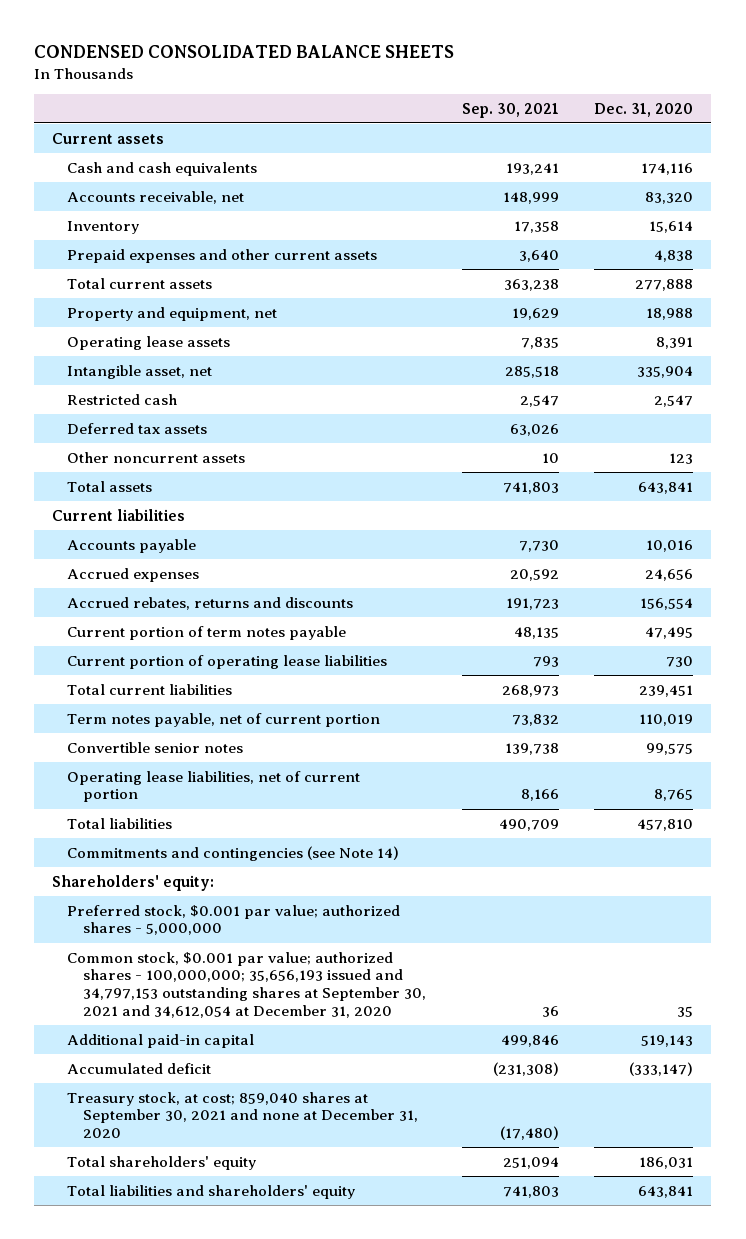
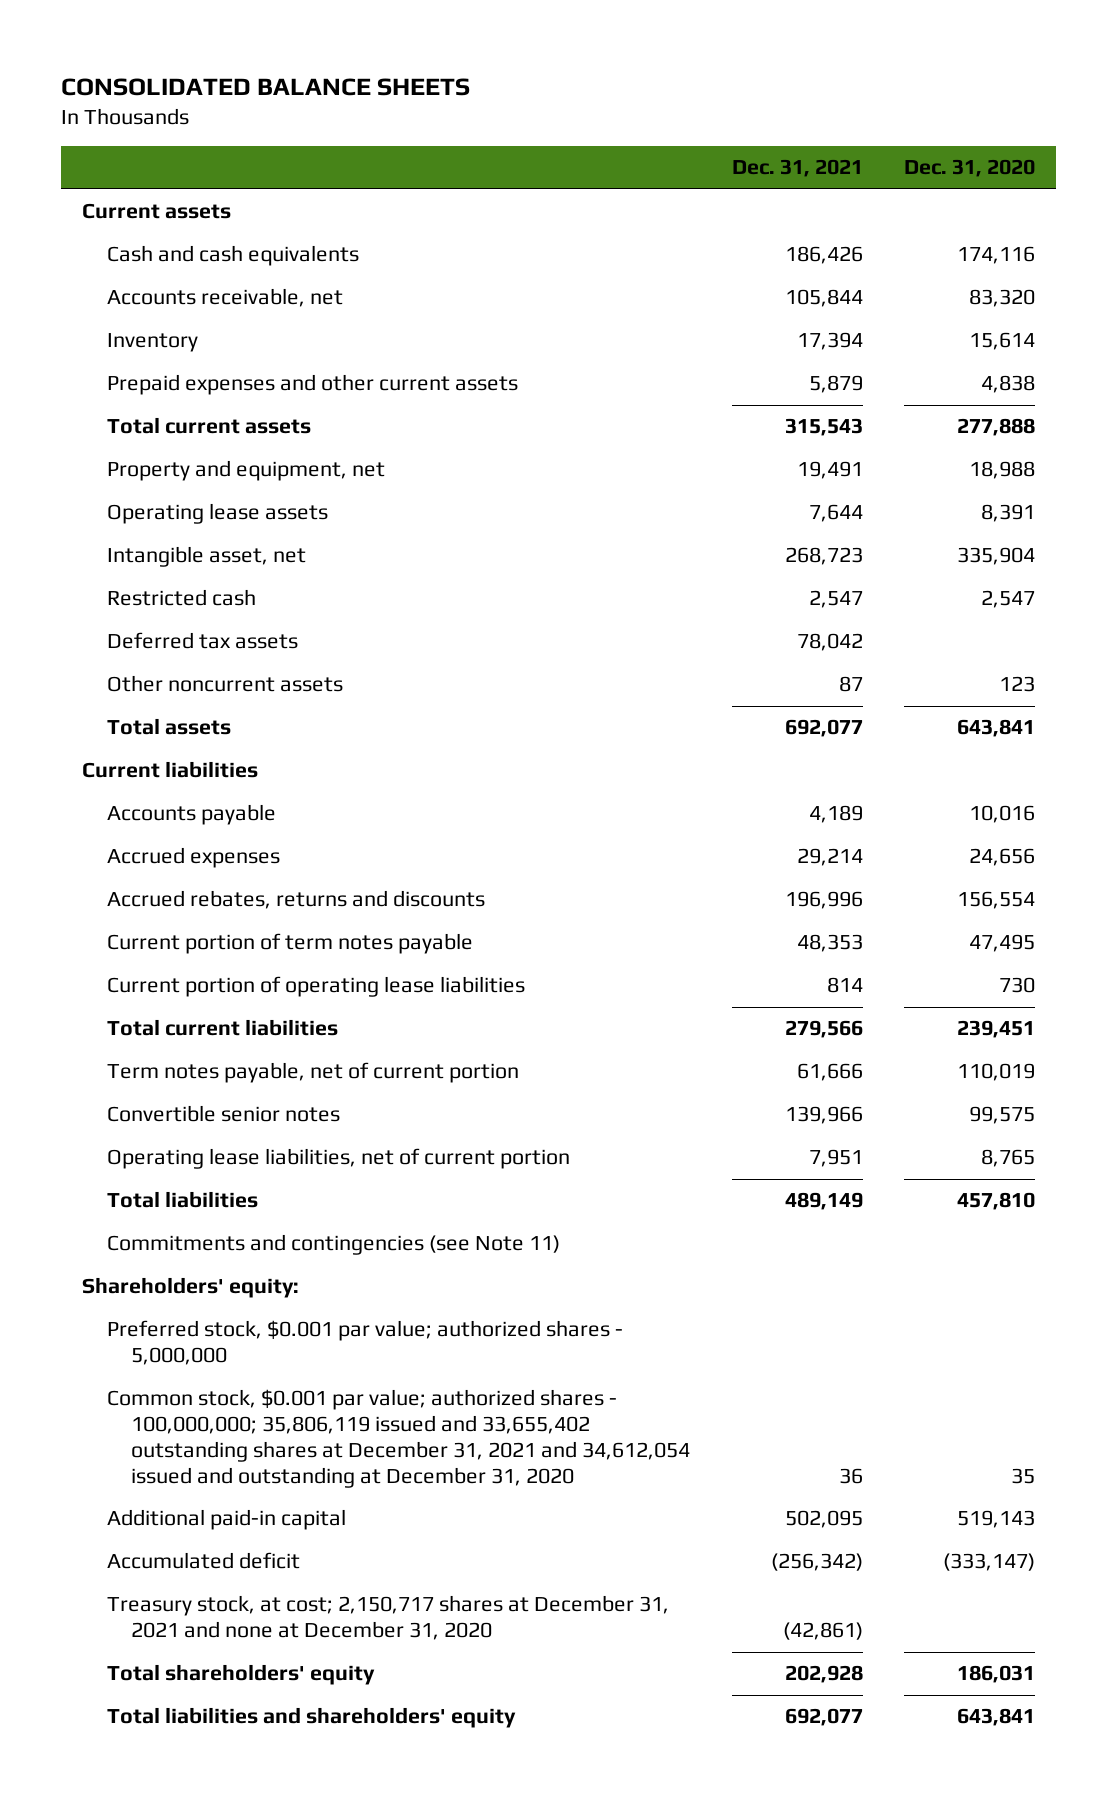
- CONDENSED CONSOLIDATED BALANCE SHEETS
+ CONSOLIDATED BALANCE SHEETS
- | Sep. 30, 2021 | Dec. 31, 2020
+ | Dec. 31, 2021 | Dec. 31, 2020
- Commitments and contingencies (see Note 14)
+ Commitments and contingencies (see Note 11)
- Common stock, $0.001 par value; authorized shares - 100,000,000; 35,656,193 issued and 34,797,153 outstanding shares at September 30, 2021 and 34,612,054 at December 31, 2020 | 36 | 35
+ Common stock, $0.001 par value; authorized shares - 100,000,000; 35,806,119 issued and 33,655,402 outstanding shares at December 31, 2021 and 34,612,054 issued and outstanding at December 31, 2020 | 36 | 35
- Treasury stock, at cost; 859,040 shares at September 30, 2021 and none at December 31, 2020 | (17,480) |
+ Treasury stock, at cost; 2,150,717 shares at December 31, 2021 and none at December 31, 2020 | (42,861) |

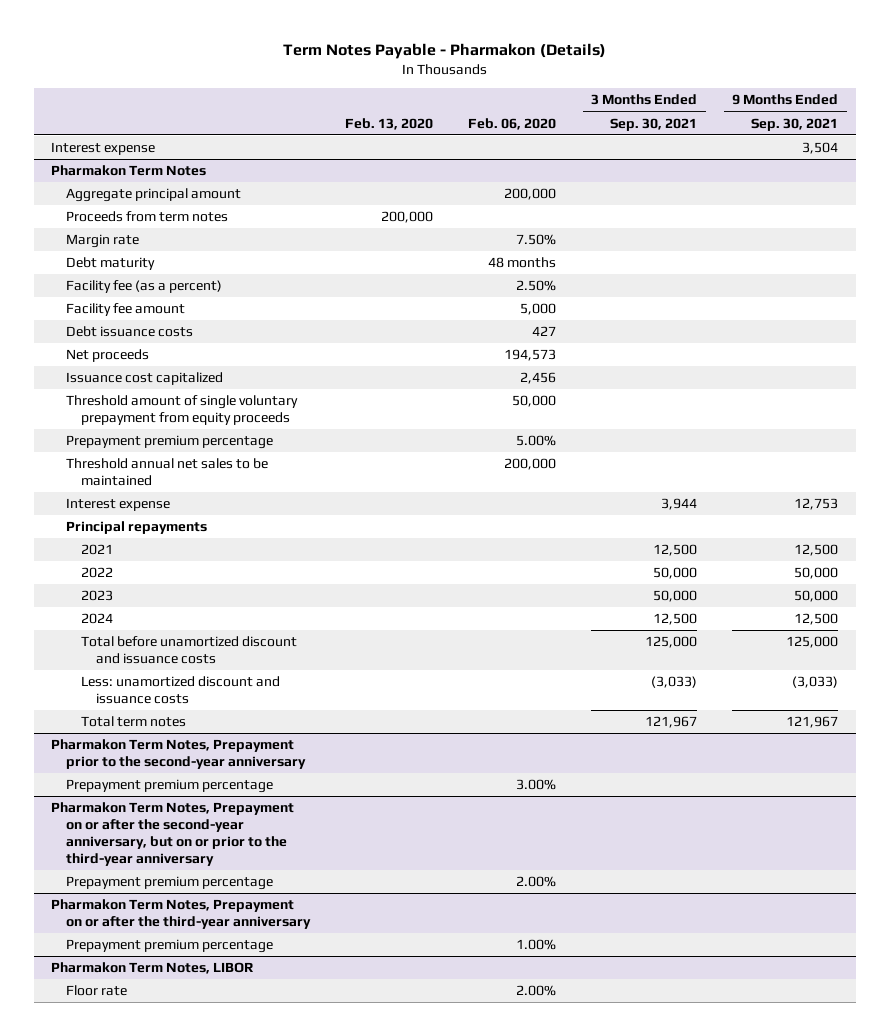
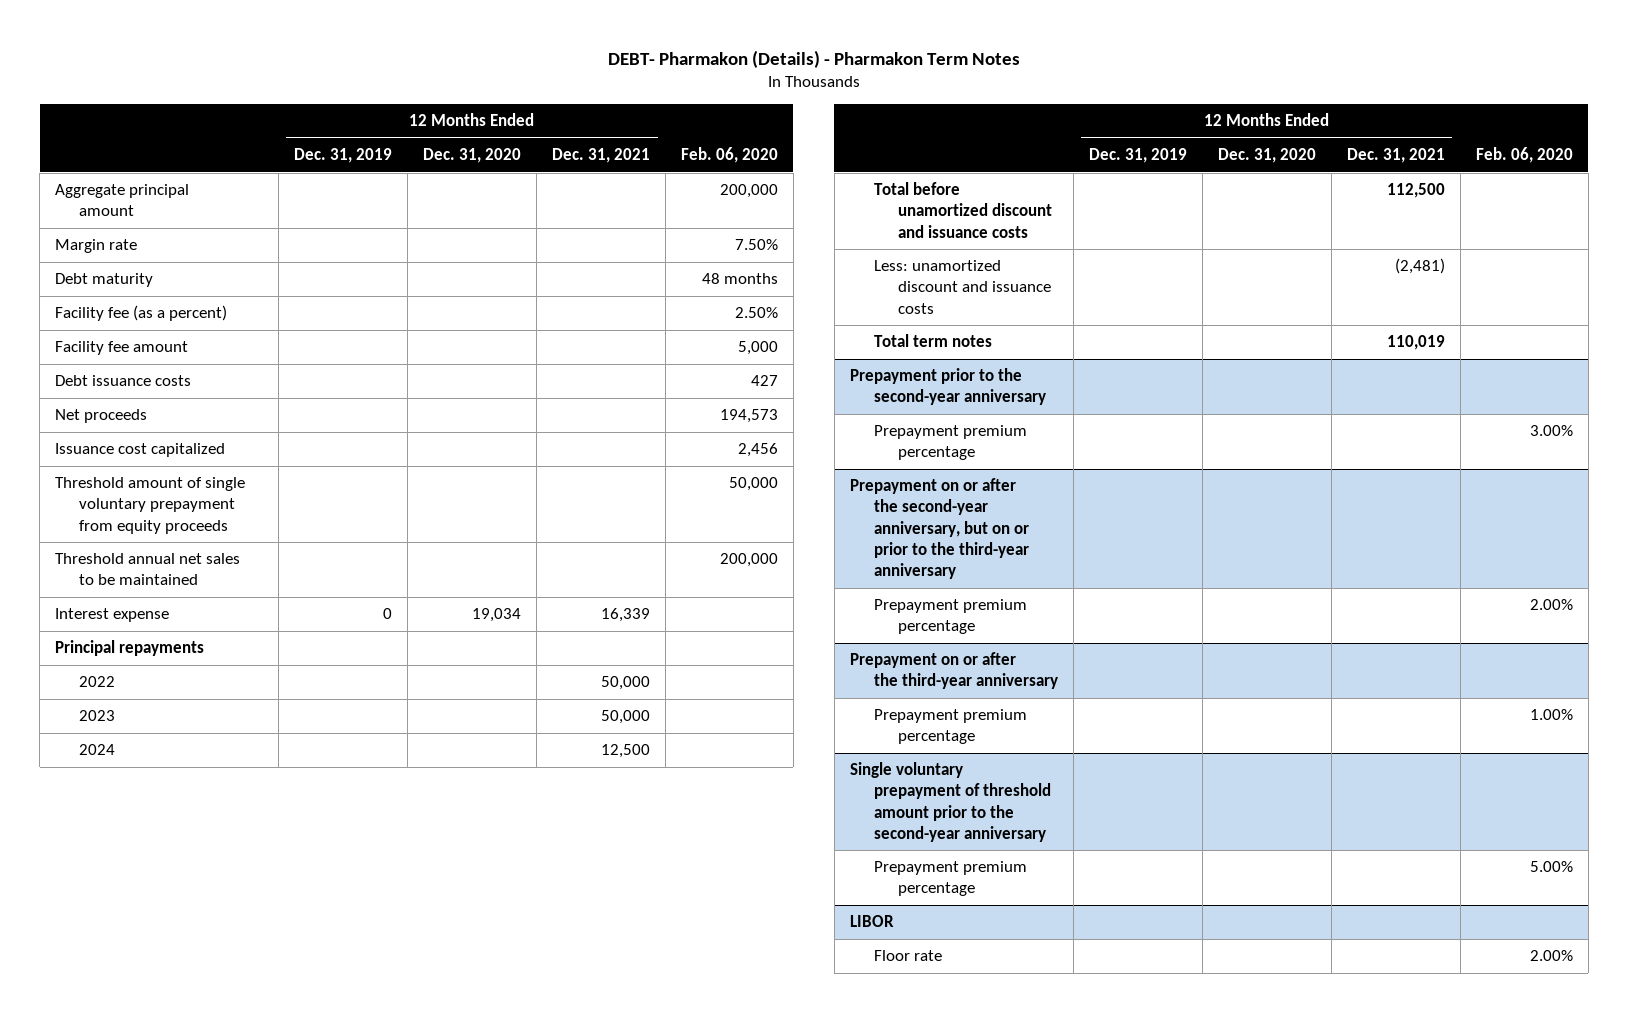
- Term Notes Payable - Pharmakon (Details)
+ DEBT- Pharmakon (Details) - Pharmakon Term Notes
- | Feb. 13, 2020 | Feb. 06, 2020 | 3 Months Ended Sep. 30, 2021 | 9 Months Ended Sep. 30, 2021
+ | 12 Months Ended Dec. 31, 2019 | 12 Months Ended Dec. 31, 2020 | 12 Months Ended Dec. 31, 2021 | Feb. 06, 2020
- Interest expense | | | | 3,504
- Pharmakon Term Notes
- Proceeds from term notes | 200,000 | | |
- Prepayment premium percentage | | 5.00% | |
- 2021 | | | 12,500 | 12,500
- Pharmakon Term Notes, Prepayment prior to the second-year anniversary
+ Prepayment prior to the second-year anniversary
- Pharmakon Term Notes, Prepayment on or after the second-year anniversary, but on or prior to the third-year anniversary
+ Prepayment on or after the second-year anniversary, but on or prior to the third-year anniversary
- Pharmakon Term Notes, Prepayment on or after the third-year anniversary
+ Prepayment on or after the third-year anniversary
- Pharmakon Term Notes, LIBOR
+ Single voluntary prepayment of threshold amount prior to the second-year anniversary
+ Prepayment premium percentage | | | | 5.00%
+ LIBOR

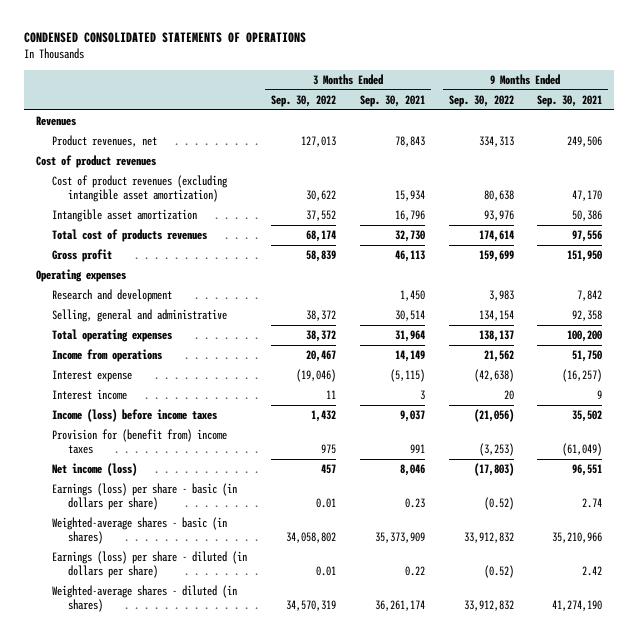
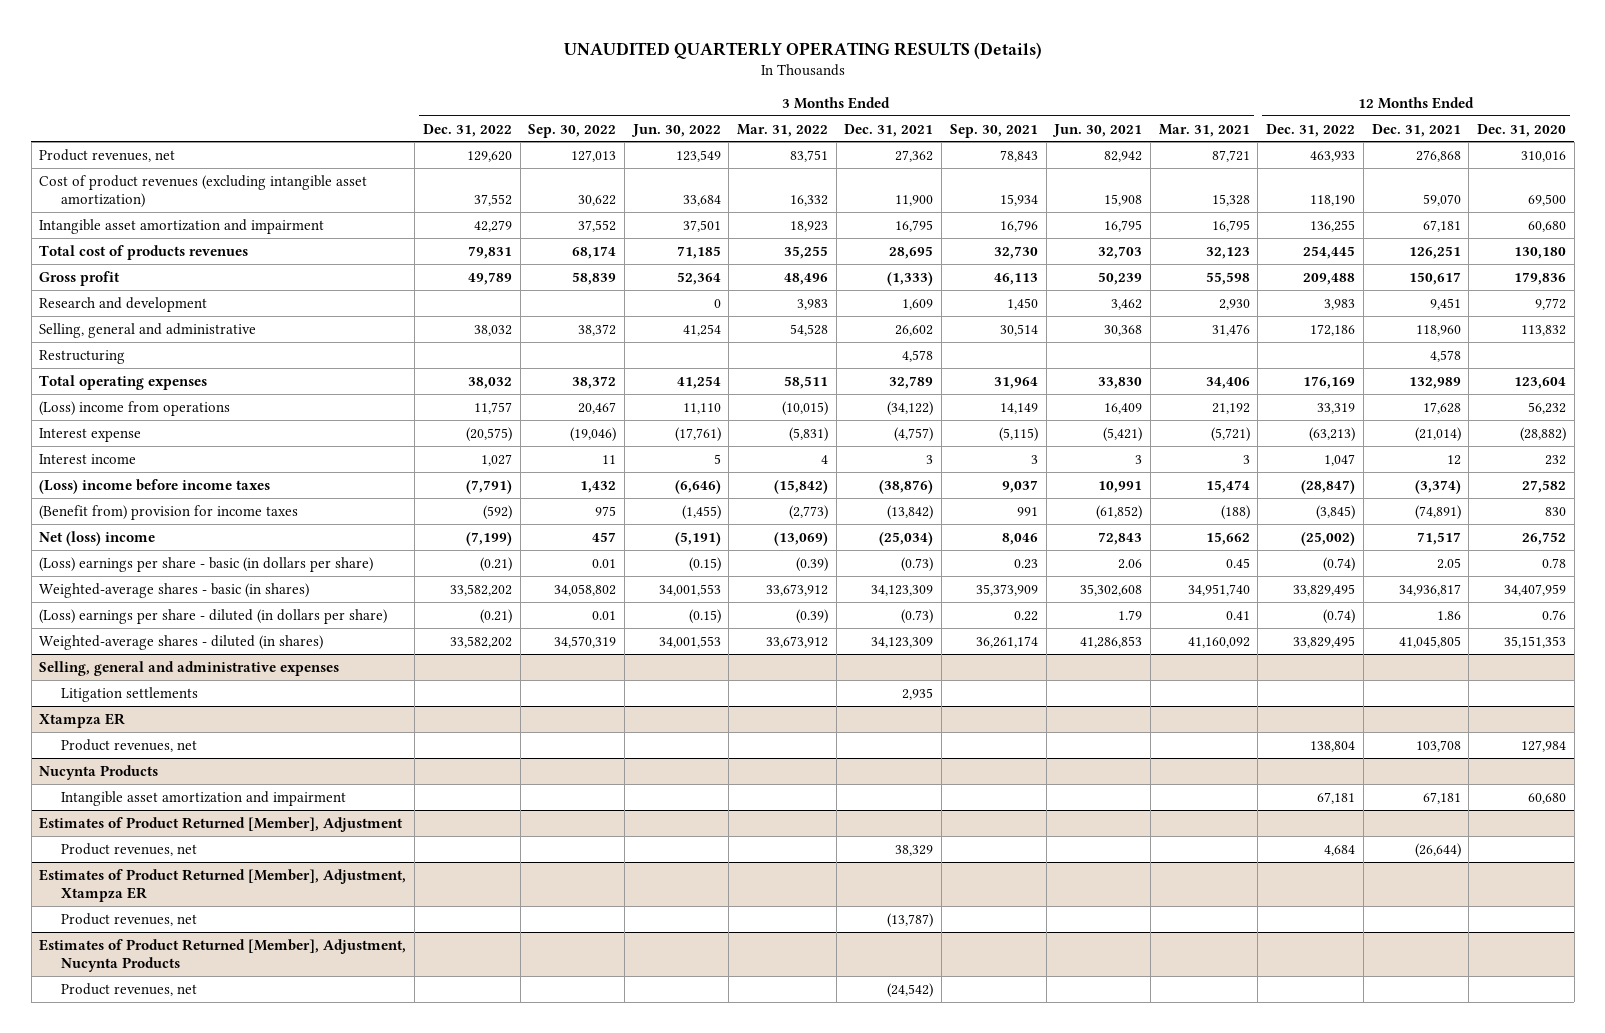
- CONDENSED CONSOLIDATED STATEMENTS OF OPERATIONS
+ UNAUDITED QUARTERLY OPERATING RESULTS (Details)
- | 3 Months Ended Sep. 30, 2022 | 3 Months Ended Sep. 30, 2021 | 9 Months Ended Sep. 30, 2022 | 9 Months Ended Sep. 30, 2021
+ | 3 Months Ended Dec. 31, 2022 | 3 Months Ended Sep. 30, 2022 | 3 Months Ended Jun. 30, 2022 | 3 Months Ended Mar. 31, 2022 | 3 Months Ended Dec. 31, 2021 | 3 Months Ended Sep. 30, 2021 | 3 Months Ended Jun. 30, 2021 | 3 Months Ended Mar. 31, 2021 | 12 Months Ended Dec. 31, 2022 | 12 Months Ended Dec. 31, 2021 | 12 Months Ended Dec. 31, 2020
- Revenues
- Cost of product revenues
- Intangible asset amortization | 37,552 | 16,796 | 93,976 | 50,386
+ Intangible asset amortization and impairment | 42,279 | 37,552 | 37,501 | 18,923 | 16,795 | 16,796 | 16,795 | 16,795 | 136,255 | 67,181 | 60,680
- Operating expenses
+ Restructuring | | | | | 4,578 | | | | | 4,578 |
- Income from operations | 20,467 | 14,149 | 21,562 | 51,750
+ (Loss) income from operations | 11,757 | 20,467 | 11,110 | (10,015) | (34,122) | 14,149 | 16,409 | 21,192 | 33,319 | 17,628 | 56,232
- Income (loss) before income taxes | 1,432 | 9,037 | (21,056) | 35,502
- Provision for (benefit from) income taxes | 975 | 991 | (3,253) | (61,049)
- Net income (loss) | 457 | 8,046 | (17,803) | 96,551
- Earnings (loss) per share - basic (in dollars per share) | 0.01 | 0.23 | (0.52) | 2.74
+ (Loss) income before income taxes | (7,791) | 1,432 | (6,646) | (15,842) | (38,876) | 9,037 | 10,991 | 15,474 | (28,847) | (3,374) | 27,582
+ (Benefit from) provision for income taxes | (592) | 975 | (1,455) | (2,773) | (13,842) | 991 | (61,852) | (188) | (3,845) | (74,891) | 830
+ Net (loss) income | (7,199) | 457 | (5,191) | (13,069) | (25,034) | 8,046 | 72,843 | 15,662 | (25,002) | 71,517 | 26,752
+ (Loss) earnings per share - basic (in dollars per share) | (0.21) | 0.01 | (0.15) | (0.39) | (0.73) | 0.23 | 2.06 | 0.45 | (0.74) | 2.05 | 0.78
- Earnings (loss) per share - diluted (in dollars per share) | 0.01 | 0.22 | (0.52) | 2.42
+ (Loss) earnings per share - diluted (in dollars per share) | (0.21) | 0.01 | (0.15) | (0.39) | (0.73) | 0.22 | 1.79 | 0.41 | (0.74) | 1.86 | 0.76
+ Selling, general and administrative expenses
+ Litigation settlements | | | | | 2,935 | | | | | |
+ Xtampza ER
+ Product revenues, net | | | | | | | | | 138,804 | 103,708 | 127,984
+ Nucynta Products
+ Intangible asset amortization and impairment | | | | | | | | | 67,181 | 67,181 | 60,680
+ Estimates of Product Returned [Member], Adjustment
+ Product revenues, net | | | | | 38,329 | | | | 4,684 | (26,644) |
+ Estimates of Product Returned [Member], Adjustment, Xtampza ER
+ Product revenues, net | | | | | (13,787) | | | | | |
+ Estimates of Product Returned [Member], Adjustment, Nucynta Products
+ Product revenues, net | | | | | (24,542) | | | | | |

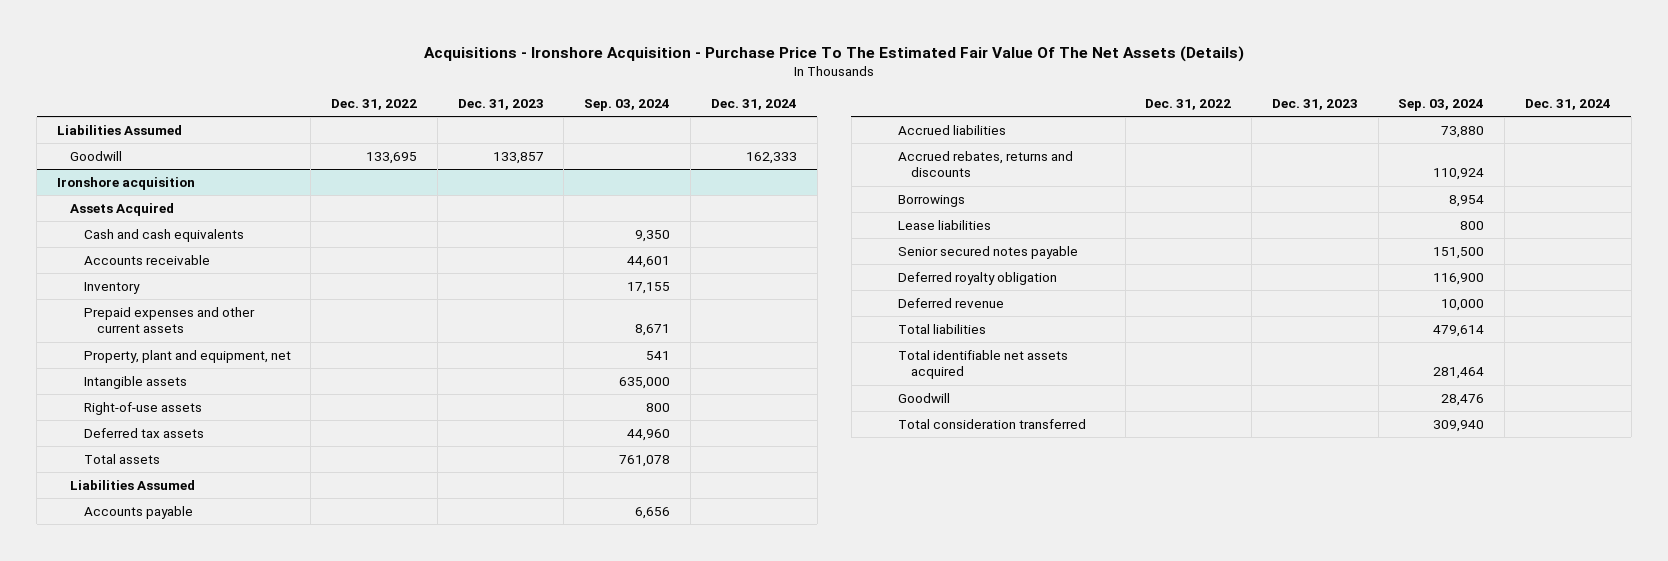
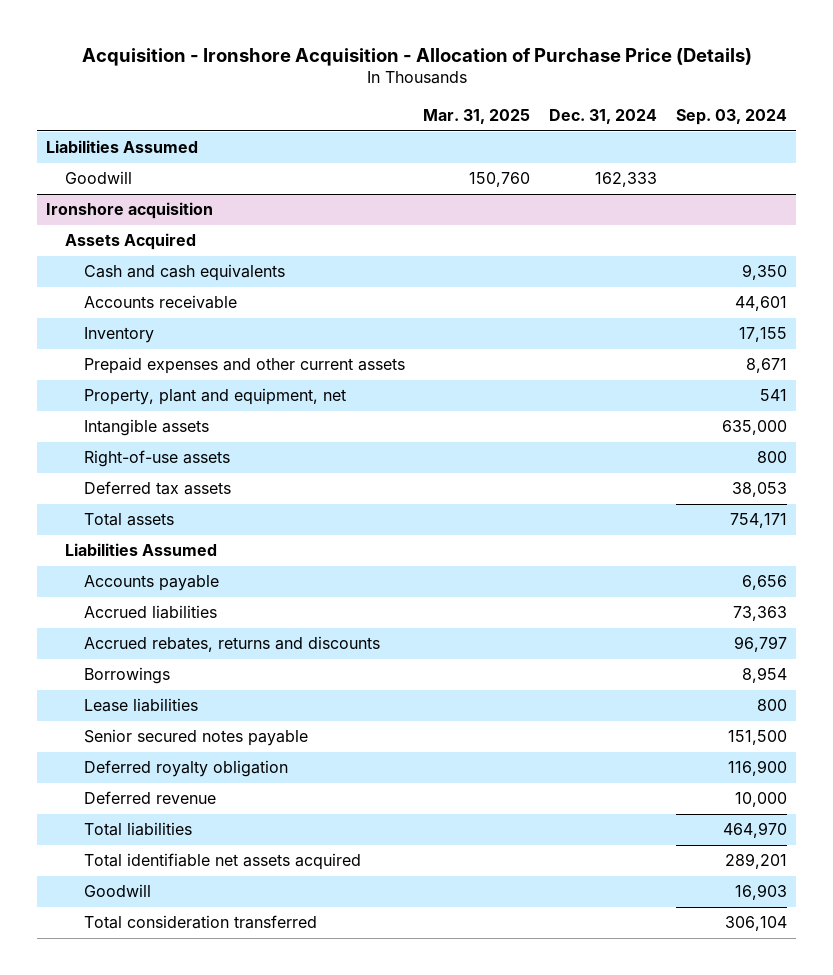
- Acquisitions - Ironshore Acquisition - Purchase Price To The Estimated Fair Value Of The Net Assets (Details)
+ Acquisition - Ironshore Acquisition - Allocation of Purchase Price (Details)
- | Dec. 31, 2022 | Dec. 31, 2023 | Sep. 03, 2024 | Dec. 31, 2024
+ | Mar. 31, 2025 | Dec. 31, 2024 | Sep. 03, 2024
@ Ironshore acquisition
- Deferred tax assets | | | 44,960 |
- Total assets | | | 761,078 |
+ Deferred tax assets | | | 38,053
+ Total assets | | | 754,171
- Accrued liabilities | | | 73,880 |
- Accrued rebates, returns and discounts | | | 110,924 |
+ Accrued liabilities | | | 73,363
+ Accrued rebates, returns and discounts | | | 96,797
- Total liabilities | | | 479,614 |
- Total identifiable net assets acquired | | | 281,464 |
- Goodwill | | | 28,476 |
- Total consideration transferred | | | 309,940 |
+ Total liabilities | | | 464,970
+ Total identifiable net assets acquired | | | 289,201
+ Goodwill | | | 16,903
+ Total consideration transferred | | | 306,104

